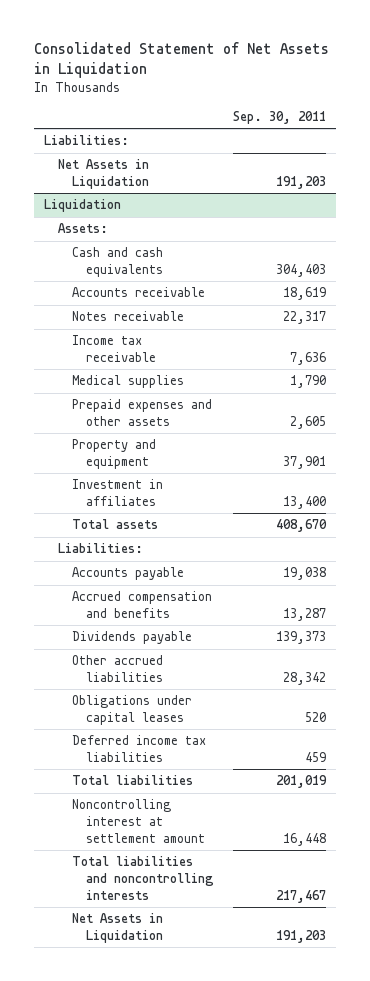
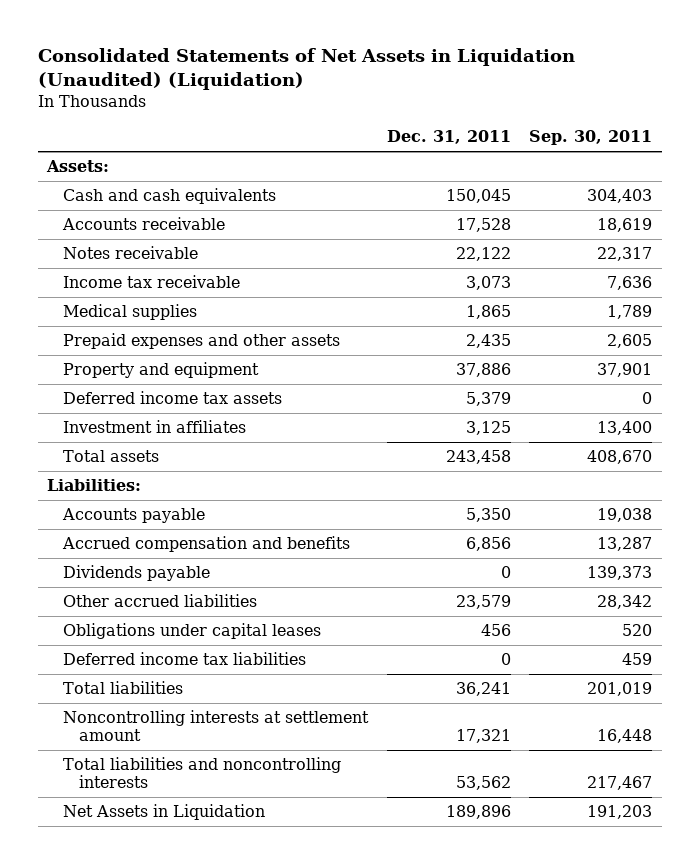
- Consolidated Statement of Net Assets in Liquidation
+ Consolidated Statements of Net Assets in Liquidation (Unaudited) (Liquidation)
- | Sep. 30, 2011
+ | Dec. 31, 2011 | Sep. 30, 2011
- Liabilities:
- Net Assets in Liquidation | 191,203
- Liquidation
- Medical supplies | 1,790
+ Medical supplies | 1,865 | 1,789
+ Deferred income tax assets | 5,379 | 0
- Noncontrolling interest at settlement amount | 16,448
+ Noncontrolling interests at settlement amount | 17,321 | 16,448

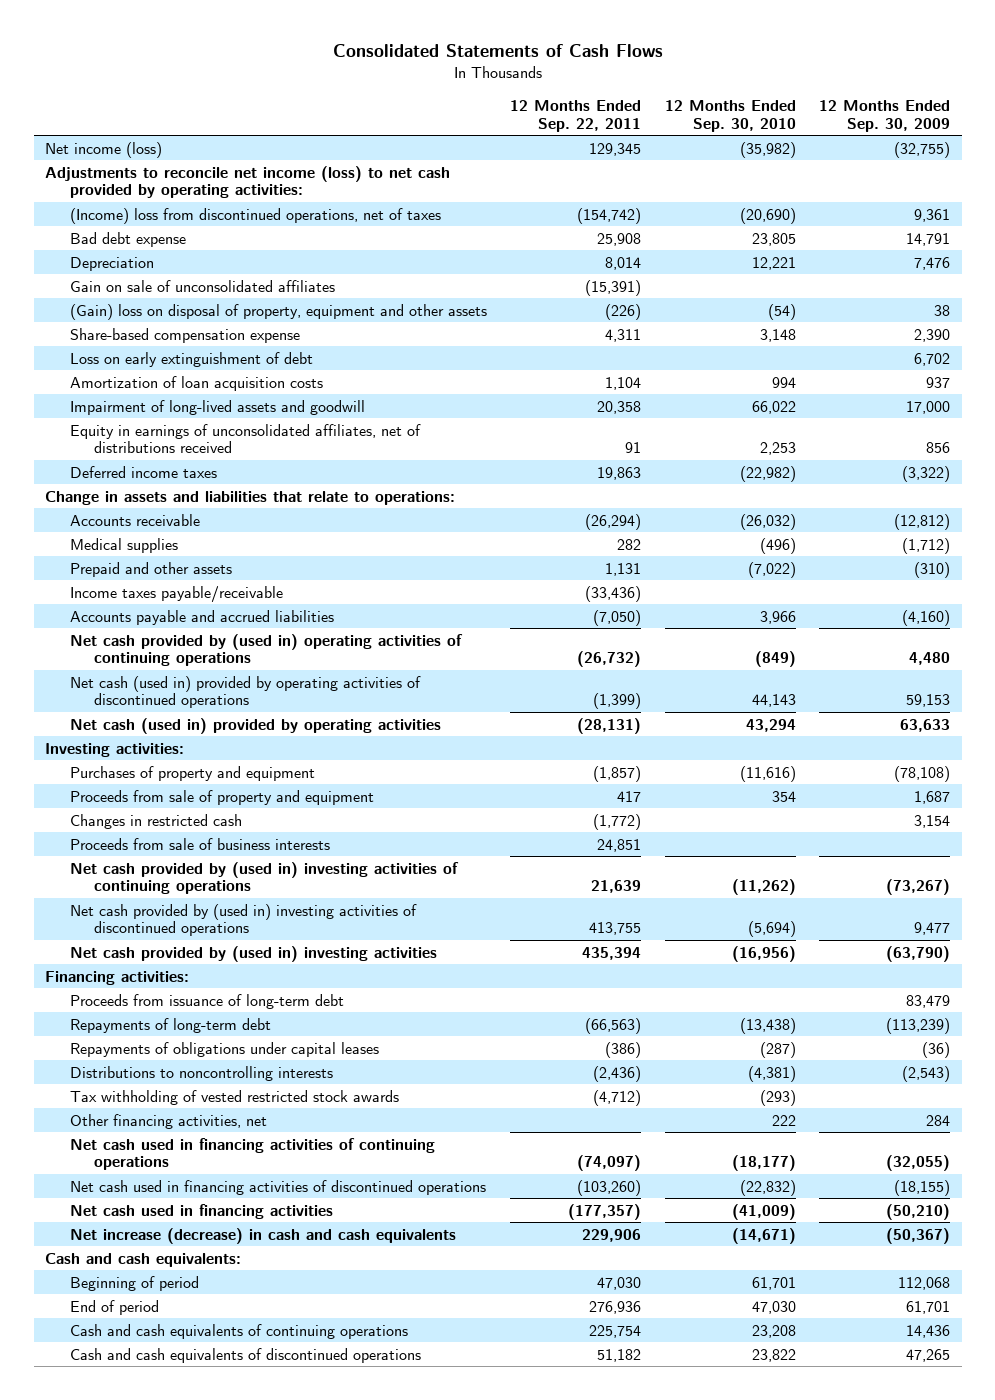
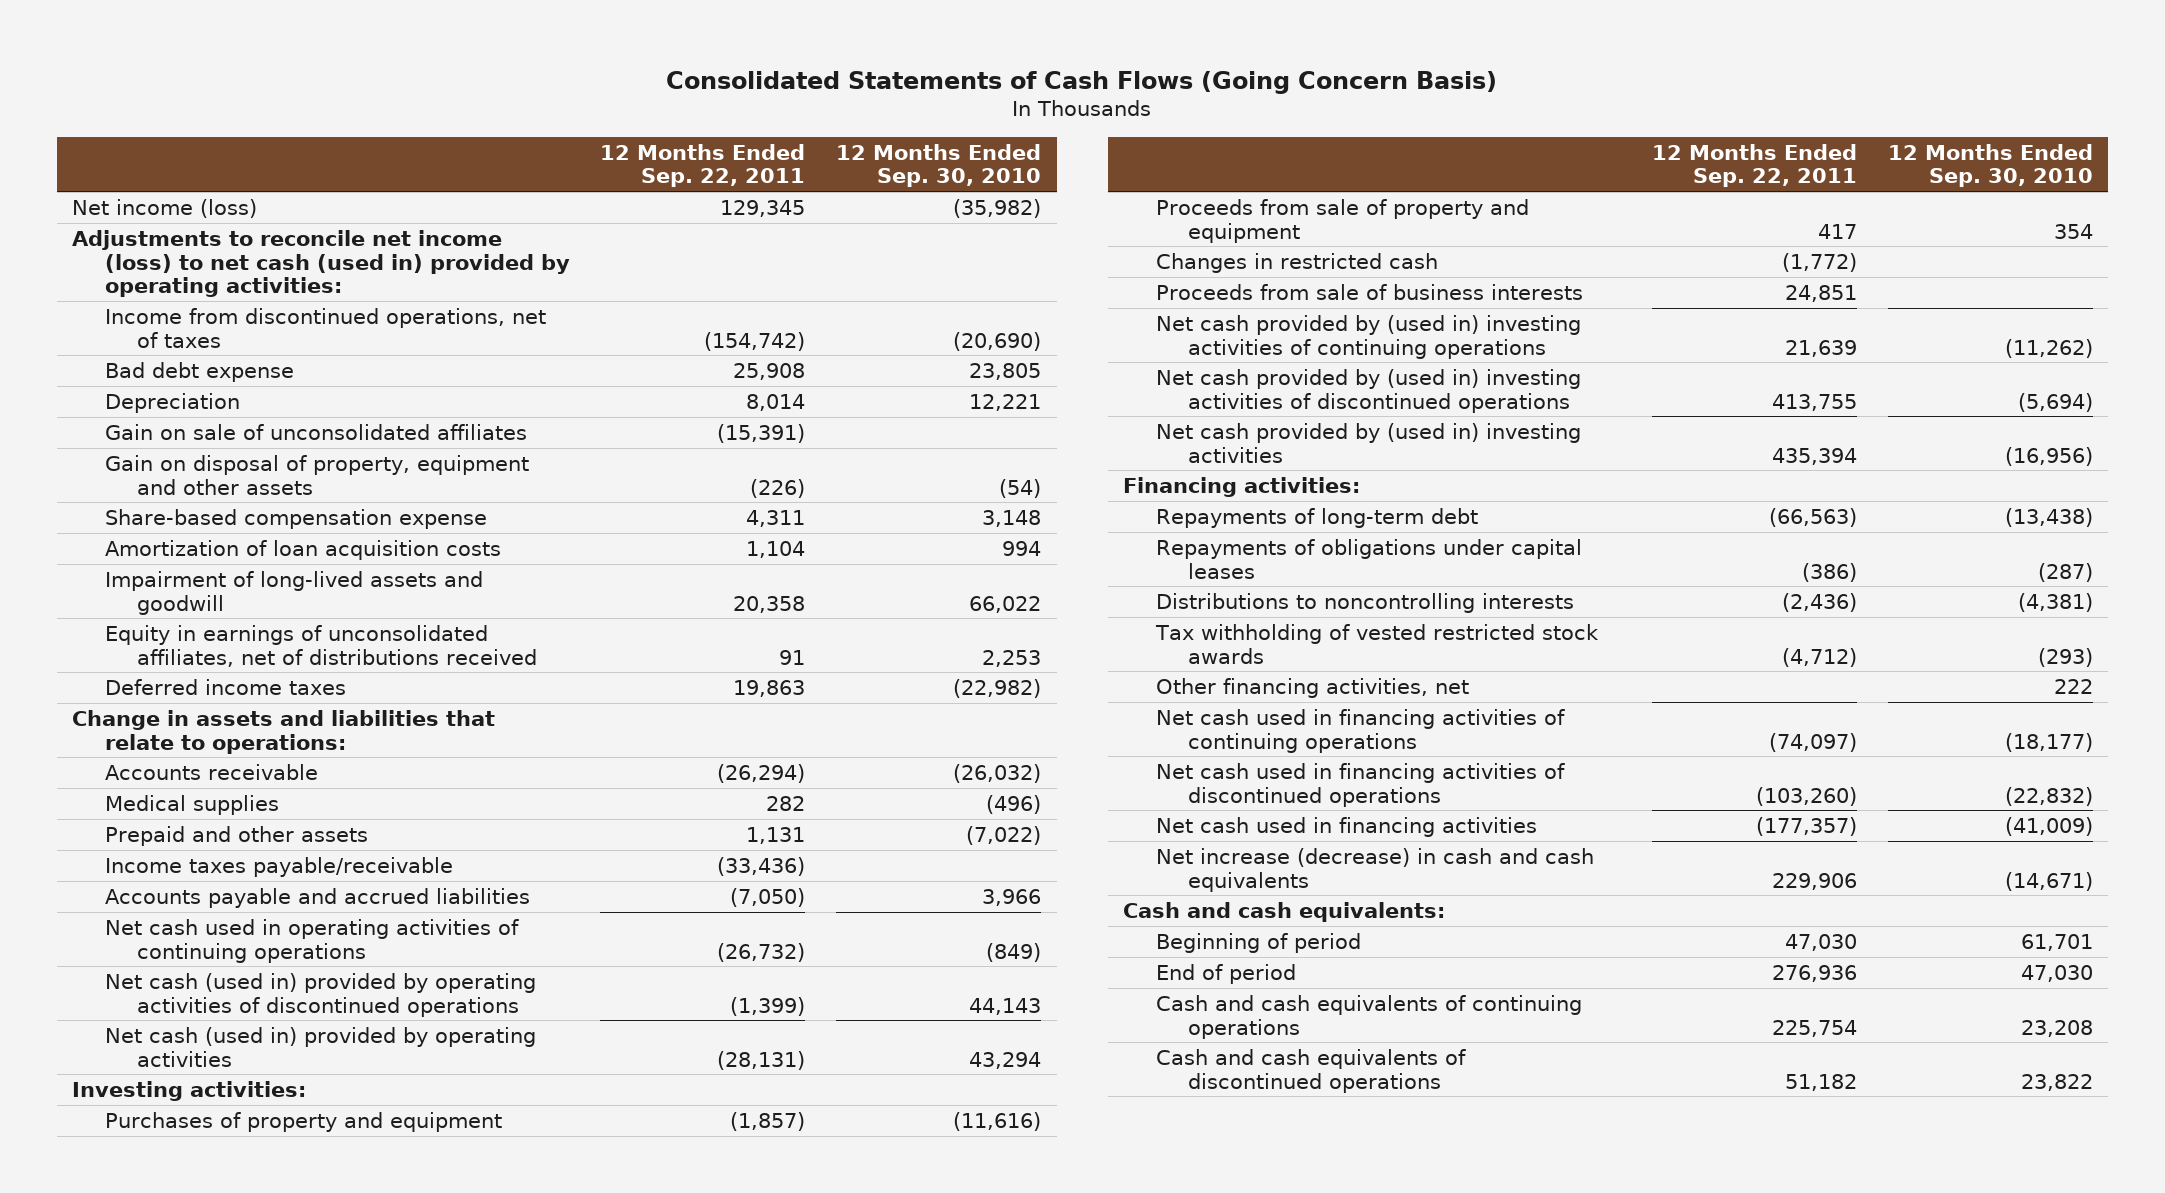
- Consolidated Statements of Cash Flows
+ Consolidated Statements of Cash Flows (Going Concern Basis)
- | 12 Months Ended Sep. 22, 2011 | 12 Months Ended Sep. 30, 2010 | 12 Months Ended Sep. 30, 2009
+ | 12 Months Ended Sep. 22, 2011 | 12 Months Ended Sep. 30, 2010
- Adjustments to reconcile net income (loss) to net cash provided by operating activities:
- (Income) loss from discontinued operations, net of taxes | (154,742) | (20,690) | 9,361
+ Adjustments to reconcile net income (loss) to net cash (used in) provided by operating activities:
+ Income from discontinued operations, net of taxes | (154,742) | (20,690)
- (Gain) loss on disposal of property, equipment and other assets | (226) | (54) | 38
+ Gain on disposal of property, equipment and other assets | (226) | (54)
- Loss on early extinguishment of debt | | | 6,702
- Net cash provided by (used in) operating activities of continuing operations | (26,732) | (849) | 4,480
+ Net cash used in operating activities of continuing operations | (26,732) | (849)
- Proceeds from issuance of long-term debt | | | 83,479

